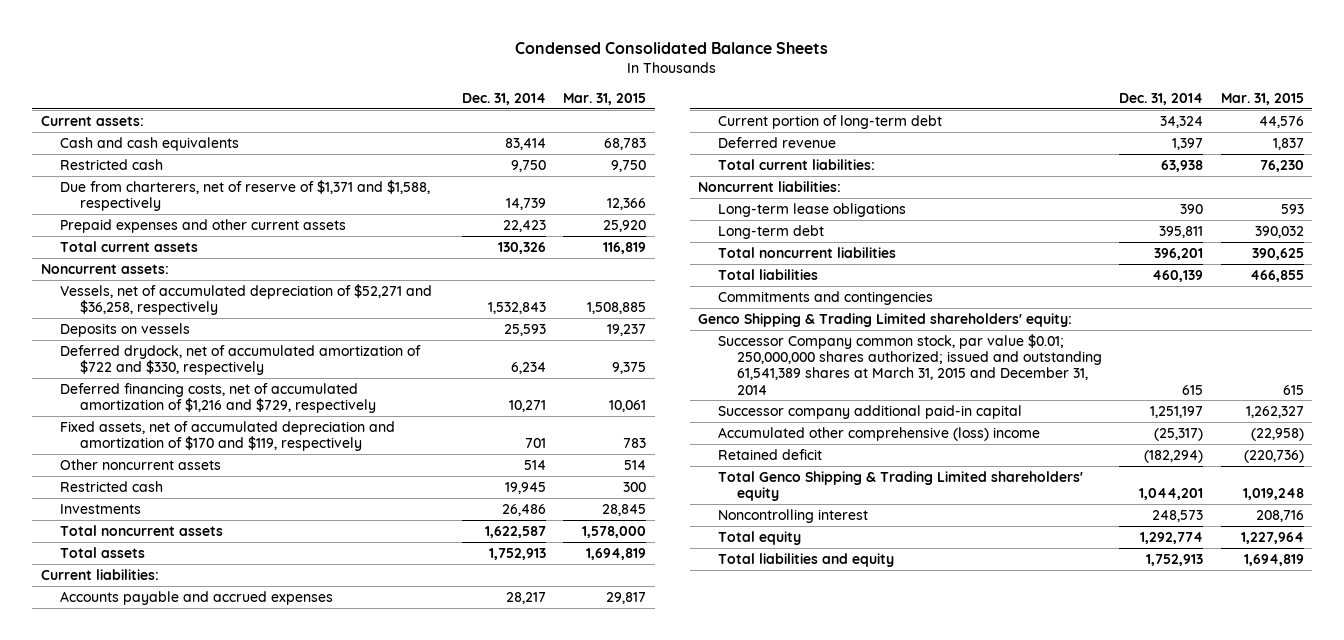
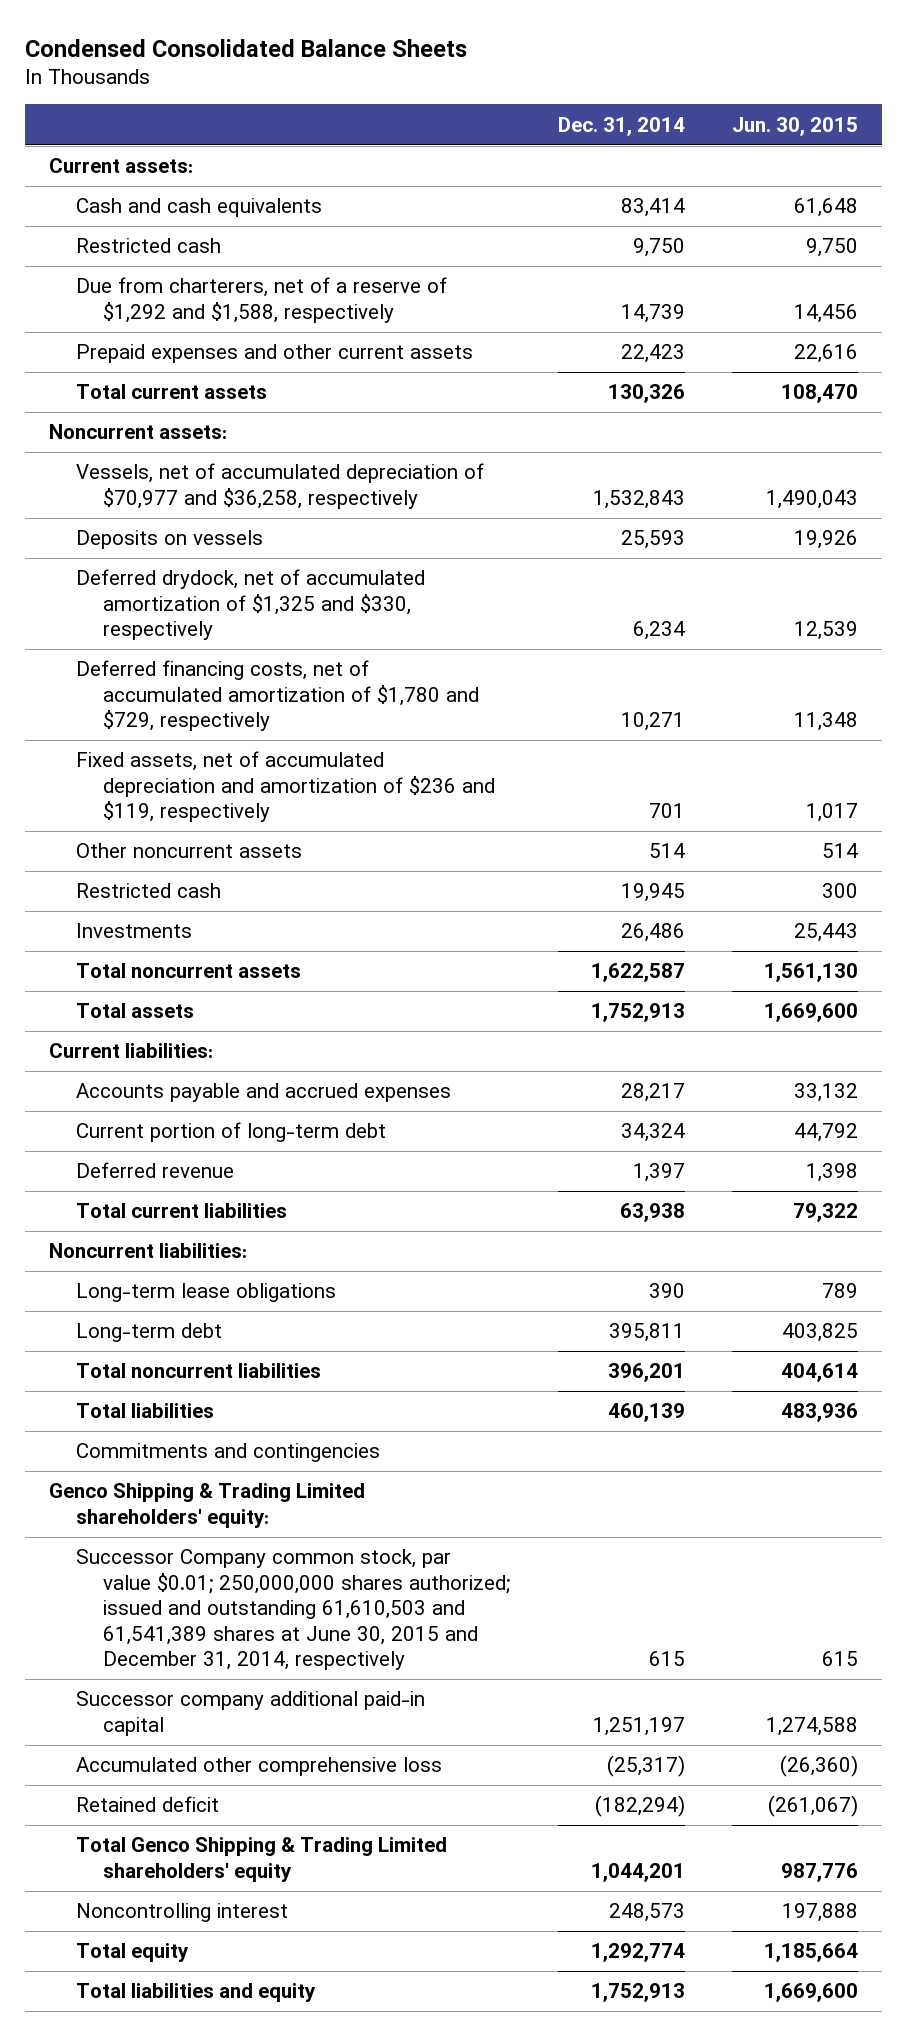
- | Dec. 31, 2014 | Mar. 31, 2015
+ | Dec. 31, 2014 | Jun. 30, 2015
- Due from charterers, net of reserve of $1,371 and $1,588, respectively | 14,739 | 12,366
+ Due from charterers, net of a reserve of $1,292 and $1,588, respectively | 14,739 | 14,456
- Vessels, net of accumulated depreciation of $52,271 and $36,258, respectively | 1,532,843 | 1,508,885
+ Vessels, net of accumulated depreciation of $70,977 and $36,258, respectively | 1,532,843 | 1,490,043
- Deferred drydock, net of accumulated amortization of $722 and $330, respectively | 6,234 | 9,375
- Deferred financing costs, net of accumulated amortization of $1,216 and $729, respectively | 10,271 | 10,061
- Fixed assets, net of accumulated depreciation and amortization of $170 and $119, respectively | 701 | 783
+ Deferred drydock, net of accumulated amortization of $1,325 and $330, respectively | 6,234 | 12,539
+ Deferred financing costs, net of accumulated amortization of $1,780 and $729, respectively | 10,271 | 11,348
+ Fixed assets, net of accumulated depreciation and amortization of $236 and $119, respectively | 701 | 1,017
- Total current liabilities: | 63,938 | 76,230
+ Total current liabilities | 63,938 | 79,322
- Successor Company common stock, par value $0.01; 250,000,000 shares authorized; issued and outstanding 61,541,389 shares at March 31, 2015 and December 31, 2014 | 615 | 615
+ Successor Company common stock, par value $0.01; 250,000,000 shares authorized; issued and outstanding 61,610,503 and 61,541,389 shares at June 30, 2015 and December 31, 2014, respectively | 615 | 615
- Accumulated other comprehensive (loss) income | (25,317) | (22,958)
+ Accumulated other comprehensive loss | (25,317) | (26,360)

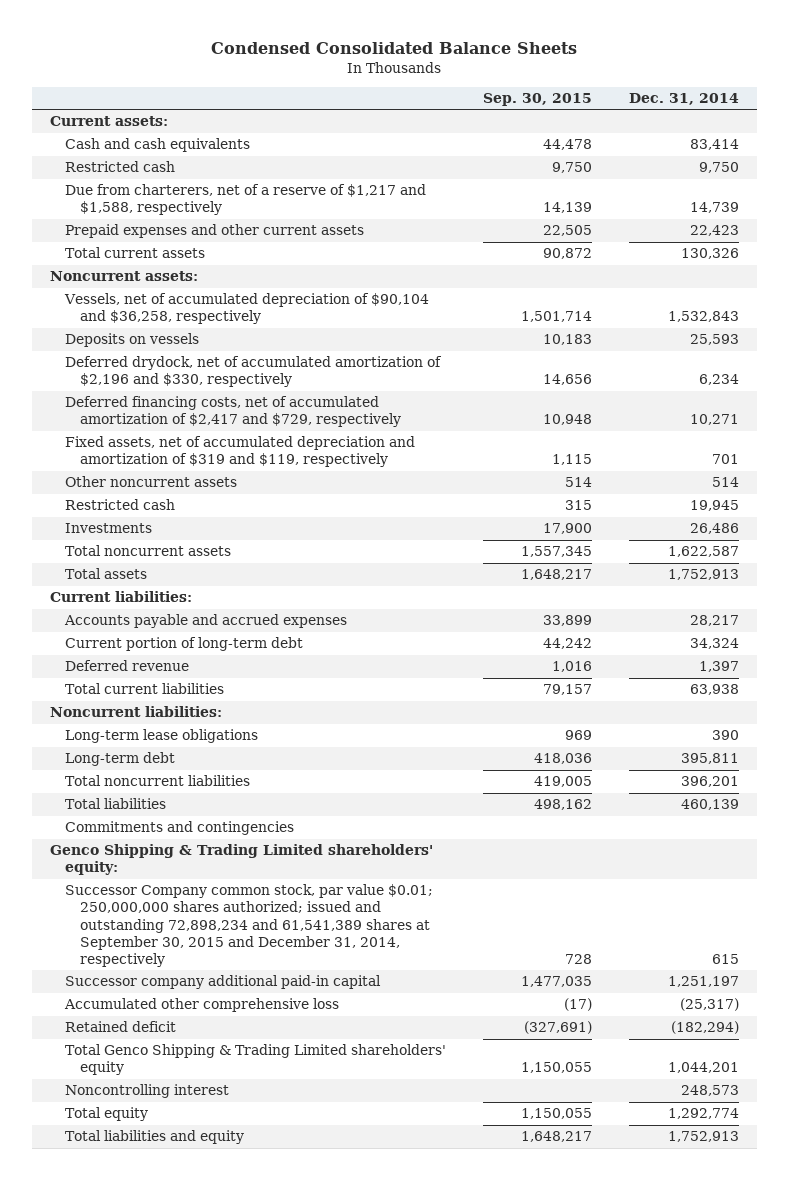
- | Dec. 31, 2014 | Jun. 30, 2015
+ | Sep. 30, 2015 | Dec. 31, 2014
- Due from charterers, net of a reserve of $1,292 and $1,588, respectively | 14,739 | 14,456
+ Due from charterers, net of a reserve of $1,217 and $1,588, respectively | 14,139 | 14,739
- Vessels, net of accumulated depreciation of $70,977 and $36,258, respectively | 1,532,843 | 1,490,043
+ Vessels, net of accumulated depreciation of $90,104 and $36,258, respectively | 1,501,714 | 1,532,843
- Deferred drydock, net of accumulated amortization of $1,325 and $330, respectively | 6,234 | 12,539
- Deferred financing costs, net of accumulated amortization of $1,780 and $729, respectively | 10,271 | 11,348
- Fixed assets, net of accumulated depreciation and amortization of $236 and $119, respectively | 701 | 1,017
+ Deferred drydock, net of accumulated amortization of $2,196 and $330, respectively | 14,656 | 6,234
+ Deferred financing costs, net of accumulated amortization of $2,417 and $729, respectively | 10,948 | 10,271
+ Fixed assets, net of accumulated depreciation and amortization of $319 and $119, respectively | 1,115 | 701
- Successor Company common stock, par value $0.01; 250,000,000 shares authorized; issued and outstanding 61,610,503 and 61,541,389 shares at June 30, 2015 and December 31, 2014, respectively | 615 | 615
+ Successor Company common stock, par value $0.01; 250,000,000 shares authorized; issued and outstanding 72,898,234 and 61,541,389 shares at September 30, 2015 and December 31, 2014, respectively | 728 | 615

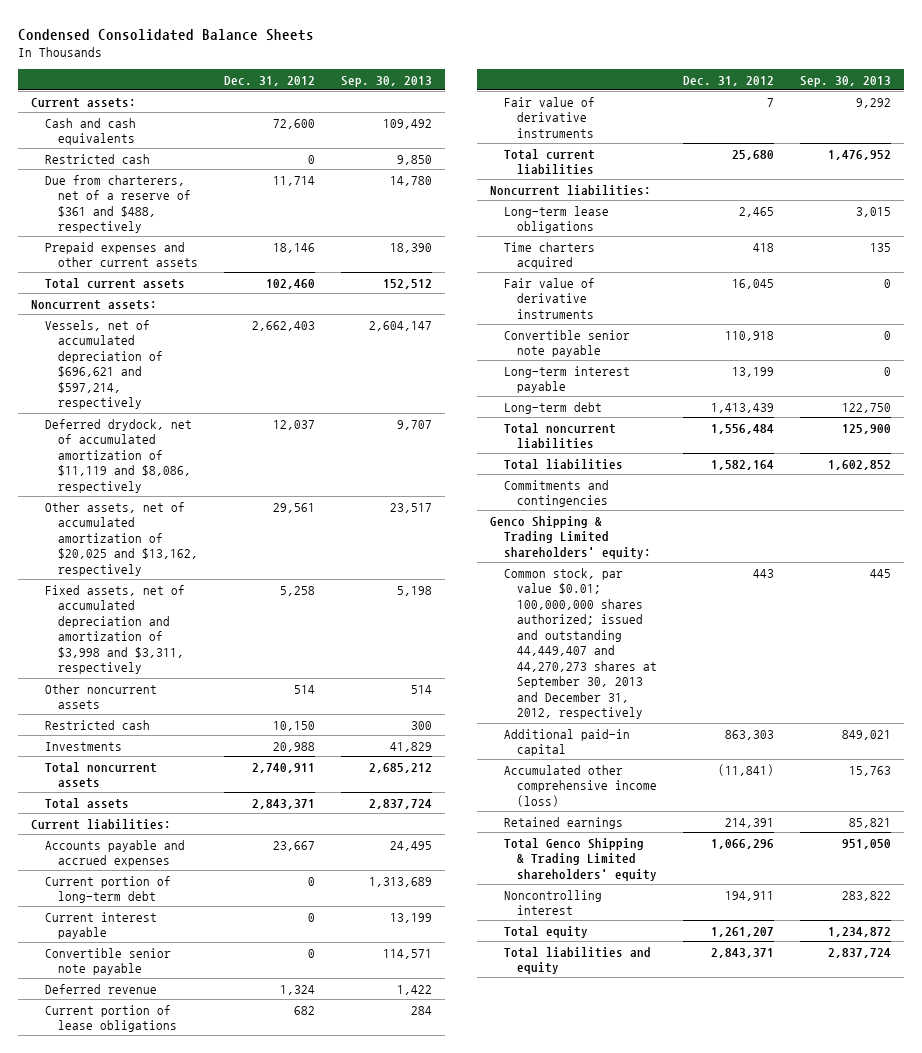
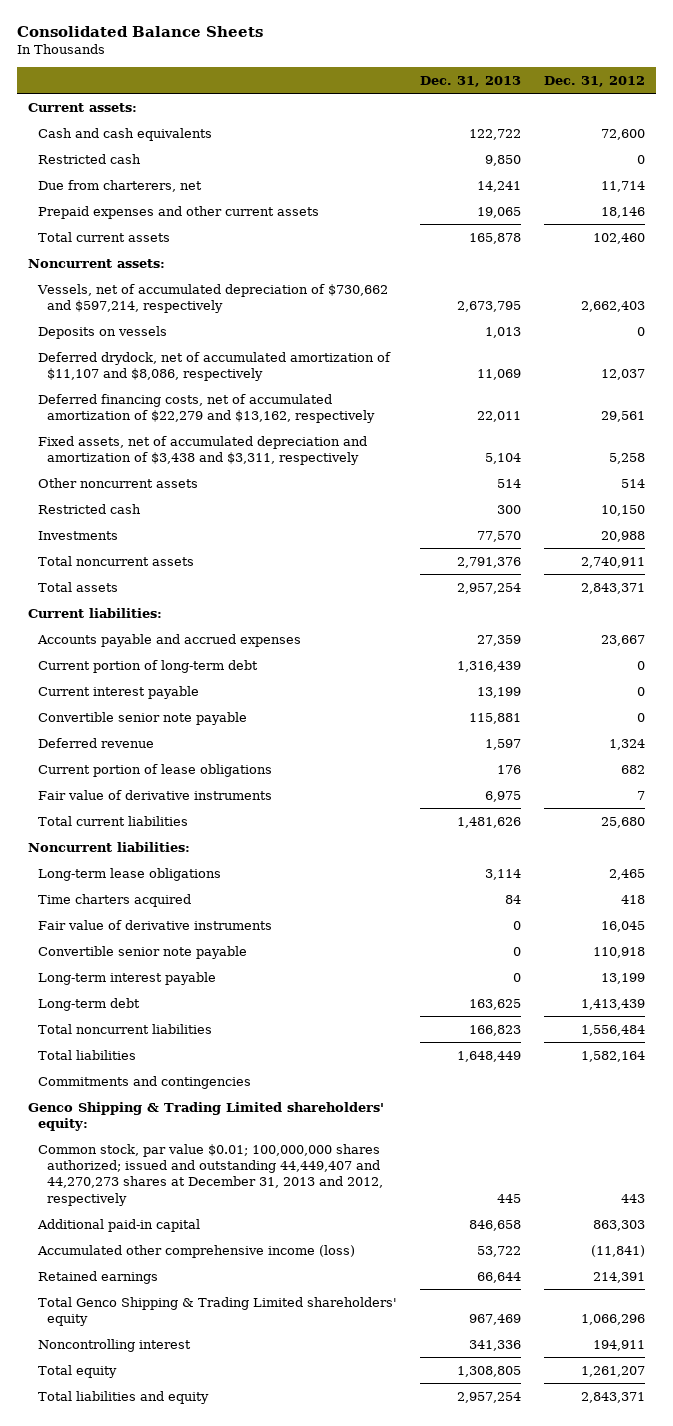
- Condensed Consolidated Balance Sheets
+ Consolidated Balance Sheets
- | Dec. 31, 2012 | Sep. 30, 2013
+ | Dec. 31, 2013 | Dec. 31, 2012
- Due from charterers, net of a reserve of $361 and $488, respectively | 11,714 | 14,780
+ Due from charterers, net | 14,241 | 11,714
- Vessels, net of accumulated depreciation of $696,621 and $597,214, respectively | 2,662,403 | 2,604,147
- Deferred drydock, net of accumulated amortization of $11,119 and $8,086, respectively | 12,037 | 9,707
- Other assets, net of accumulated amortization of $20,025 and $13,162, respectively | 29,561 | 23,517
- Fixed assets, net of accumulated depreciation and amortization of $3,998 and $3,311, respectively | 5,258 | 5,198
+ Vessels, net of accumulated depreciation of $730,662 and $597,214, respectively | 2,673,795 | 2,662,403
+ Deposits on vessels | 1,013 | 0
+ Deferred drydock, net of accumulated amortization of $11,107 and $8,086, respectively | 11,069 | 12,037
+ Deferred financing costs, net of accumulated amortization of $22,279 and $13,162, respectively | 22,011 | 29,561
+ Fixed assets, net of accumulated depreciation and amortization of $3,438 and $3,311, respectively | 5,104 | 5,258
- Common stock, par value $0.01; 100,000,000 shares authorized; issued and outstanding 44,449,407 and 44,270,273 shares at September 30, 2013 and December 31, 2012, respectively | 443 | 445
+ Common stock, par value $0.01; 100,000,000 shares authorized; issued and outstanding 44,449,407 and 44,270,273 shares at December 31, 2013 and 2012, respectively | 445 | 443

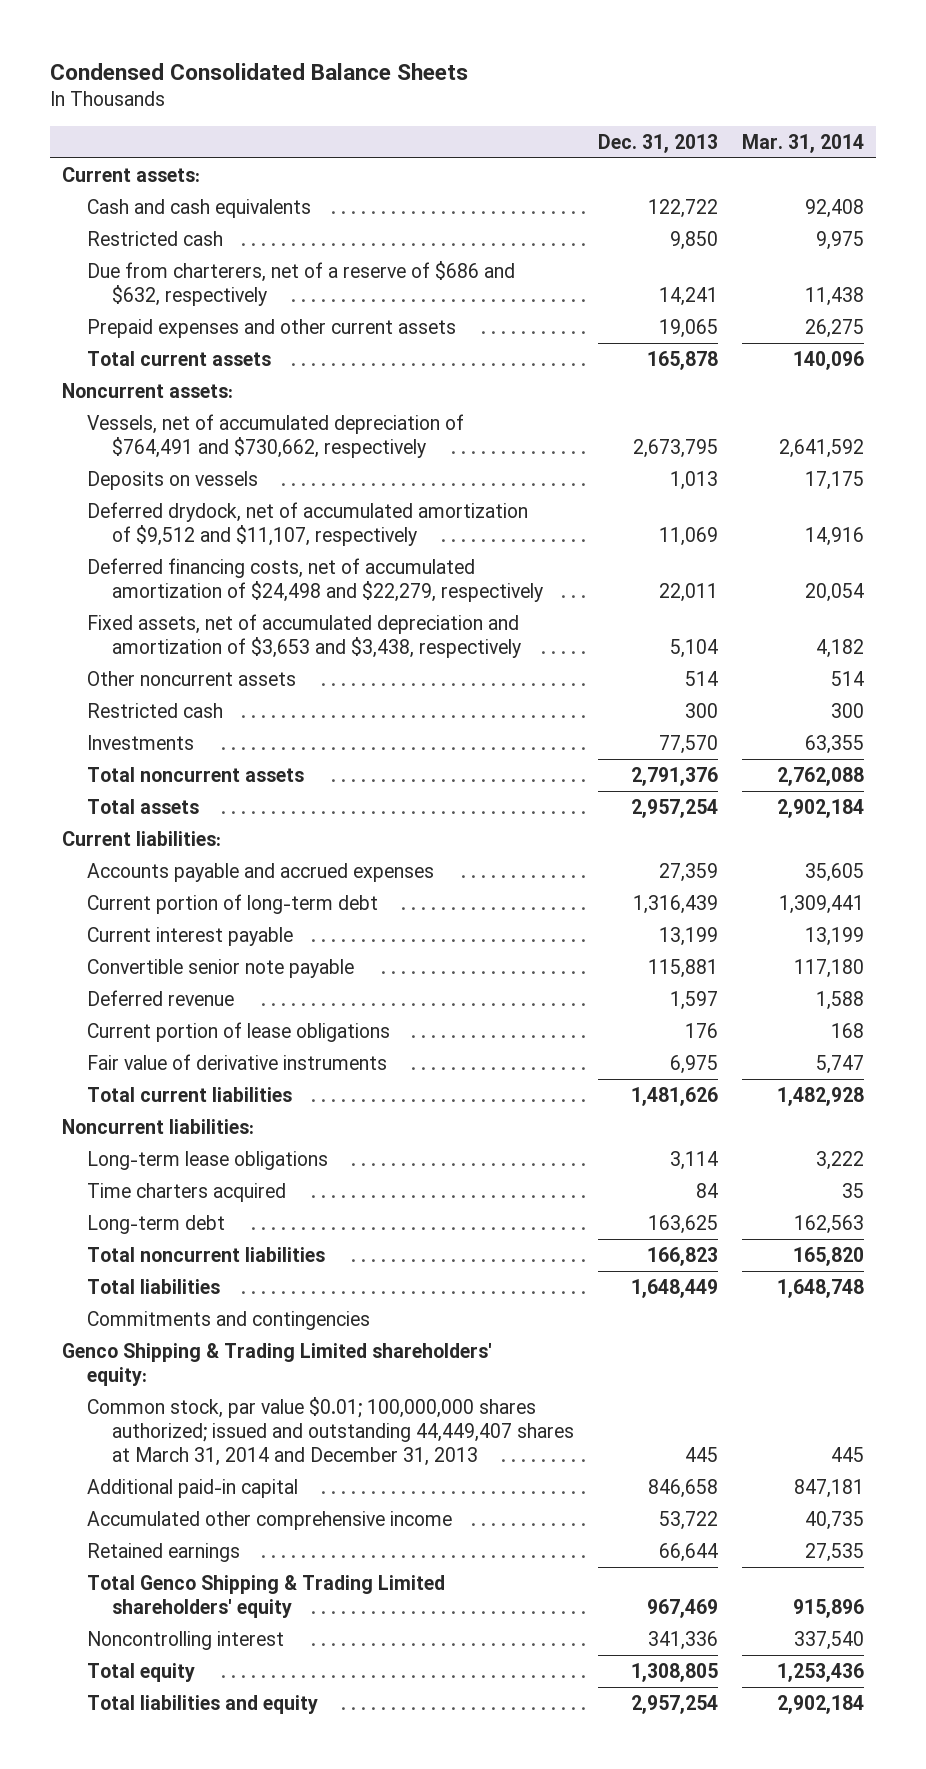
- Consolidated Balance Sheets
+ Condensed Consolidated Balance Sheets
- | Dec. 31, 2013 | Dec. 31, 2012
+ | Dec. 31, 2013 | Mar. 31, 2014
- Due from charterers, net | 14,241 | 11,714
+ Due from charterers, net of a reserve of $686 and $632, respectively | 14,241 | 11,438
- Vessels, net of accumulated depreciation of $730,662 and $597,214, respectively | 2,673,795 | 2,662,403
+ Vessels, net of accumulated depreciation of $764,491 and $730,662, respectively | 2,673,795 | 2,641,592
- Deferred drydock, net of accumulated amortization of $11,107 and $8,086, respectively | 11,069 | 12,037
- Deferred financing costs, net of accumulated amortization of $22,279 and $13,162, respectively | 22,011 | 29,561
- Fixed assets, net of accumulated depreciation and amortization of $3,438 and $3,311, respectively | 5,104 | 5,258
+ Deferred drydock, net of accumulated amortization of $9,512 and $11,107, respectively | 11,069 | 14,916
+ Deferred financing costs, net of accumulated amortization of $24,498 and $22,279, respectively | 22,011 | 20,054
+ Fixed assets, net of accumulated depreciation and amortization of $3,653 and $3,438, respectively | 5,104 | 4,182
- Fair value of derivative instruments | 0 | 16,045
- Convertible senior note payable | 0 | 110,918
- Long-term interest payable | 0 | 13,199
- Common stock, par value $0.01; 100,000,000 shares authorized; issued and outstanding 44,449,407 and 44,270,273 shares at December 31, 2013 and 2012, respectively | 445 | 443
+ Common stock, par value $0.01; 100,000,000 shares authorized; issued and outstanding 44,449,407 shares at March 31, 2014 and December 31, 2013 | 445 | 445
- Accumulated other comprehensive income (loss) | 53,722 | (11,841)
+ Accumulated other comprehensive income | 53,722 | 40,735

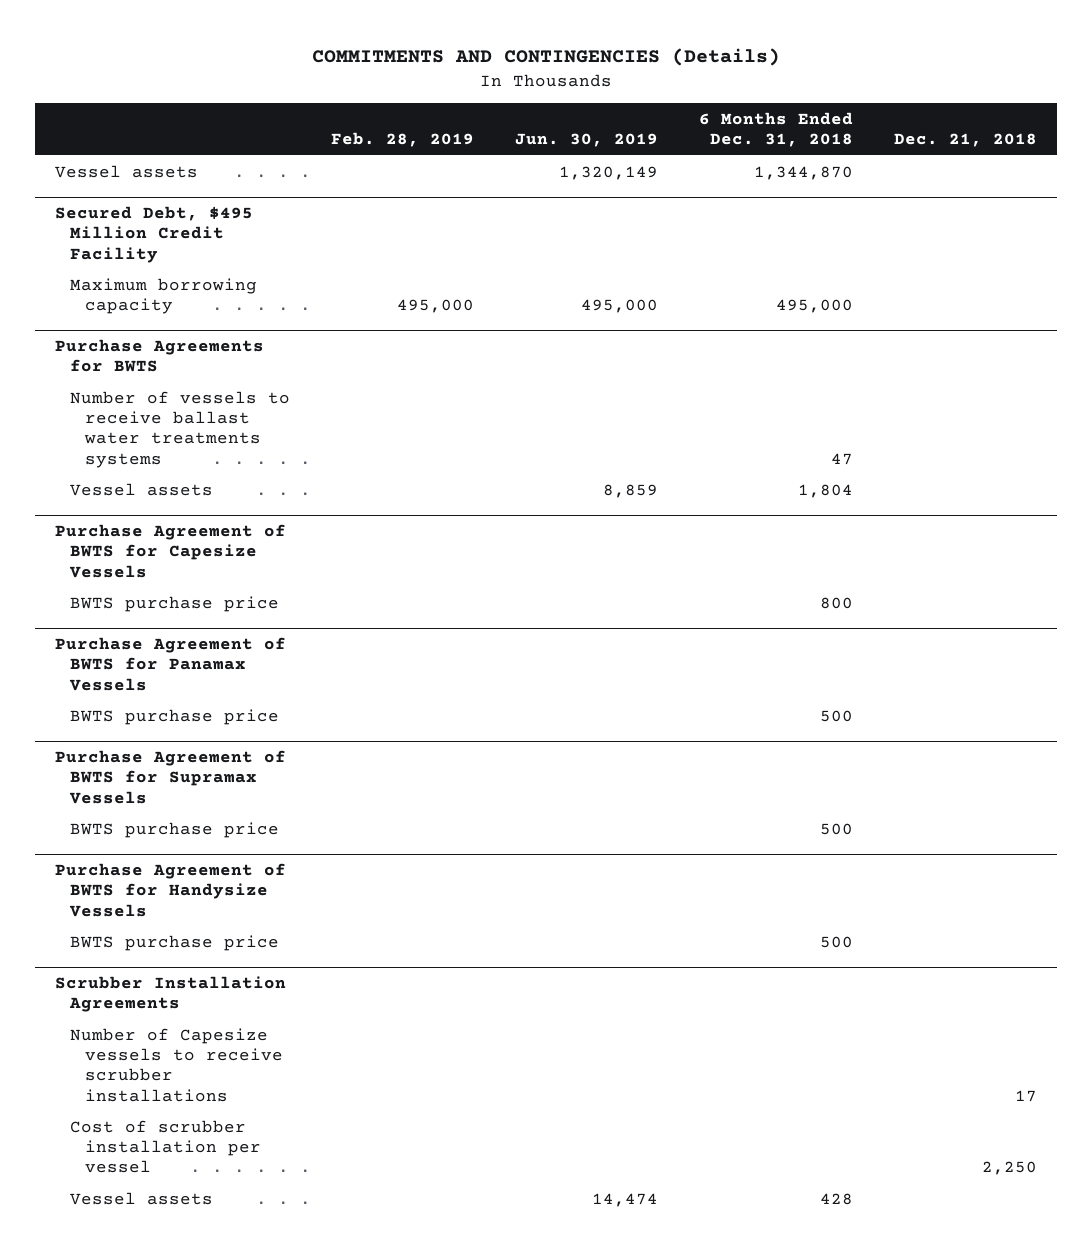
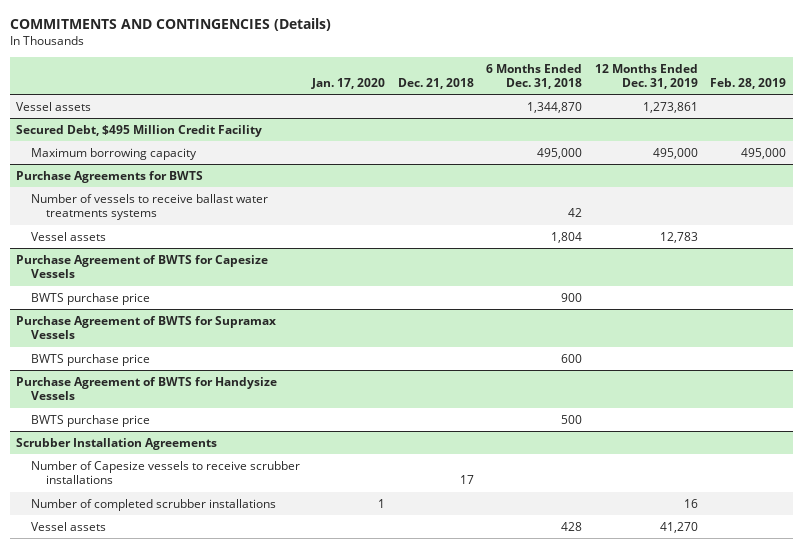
- | Feb. 28, 2019 | Jun. 30, 2019 | 6 Months Ended Dec. 31, 2018 | Dec. 21, 2018
+ | Jan. 17, 2020 | Dec. 21, 2018 | 6 Months Ended Dec. 31, 2018 | 12 Months Ended Dec. 31, 2019 | Feb. 28, 2019
@ Purchase Agreements for BWTS
- Number of vessels to receive ballast water treatments systems | | | 47 |
+ Number of vessels to receive ballast water treatments systems | | | 42 | |
@ Purchase Agreement of BWTS for Capesize Vessels
- BWTS purchase price | | | 800 |
- Purchase Agreement of BWTS for Panamax Vessels
- BWTS purchase price | | | 500 |
@ Purchase Agreement of BWTS for Capesize Vessels
+ BWTS purchase price | | | 900 | |
@ Purchase Agreement of BWTS for Supramax Vessels
- BWTS purchase price | | | 500 |
+ BWTS purchase price | | | 600 | |
@ Scrubber Installation Agreements
- Cost of scrubber installation per vessel | | | | 2,250
+ Number of completed scrubber installations | 1 | | | 16 |

